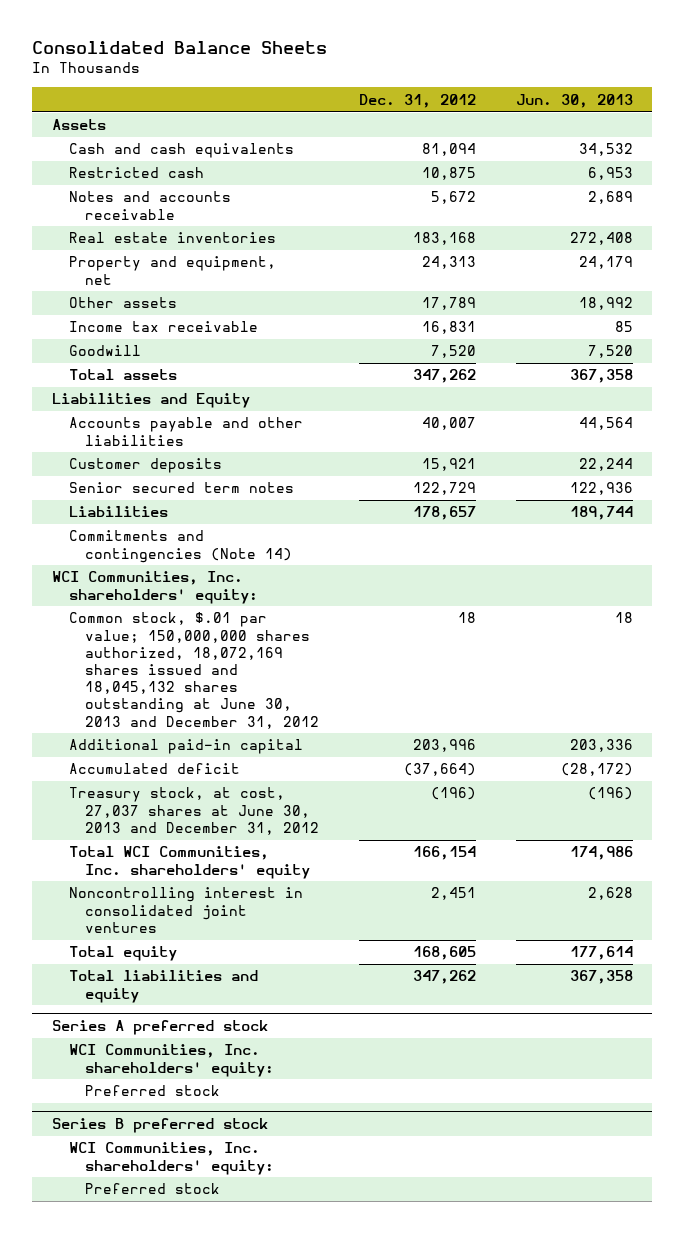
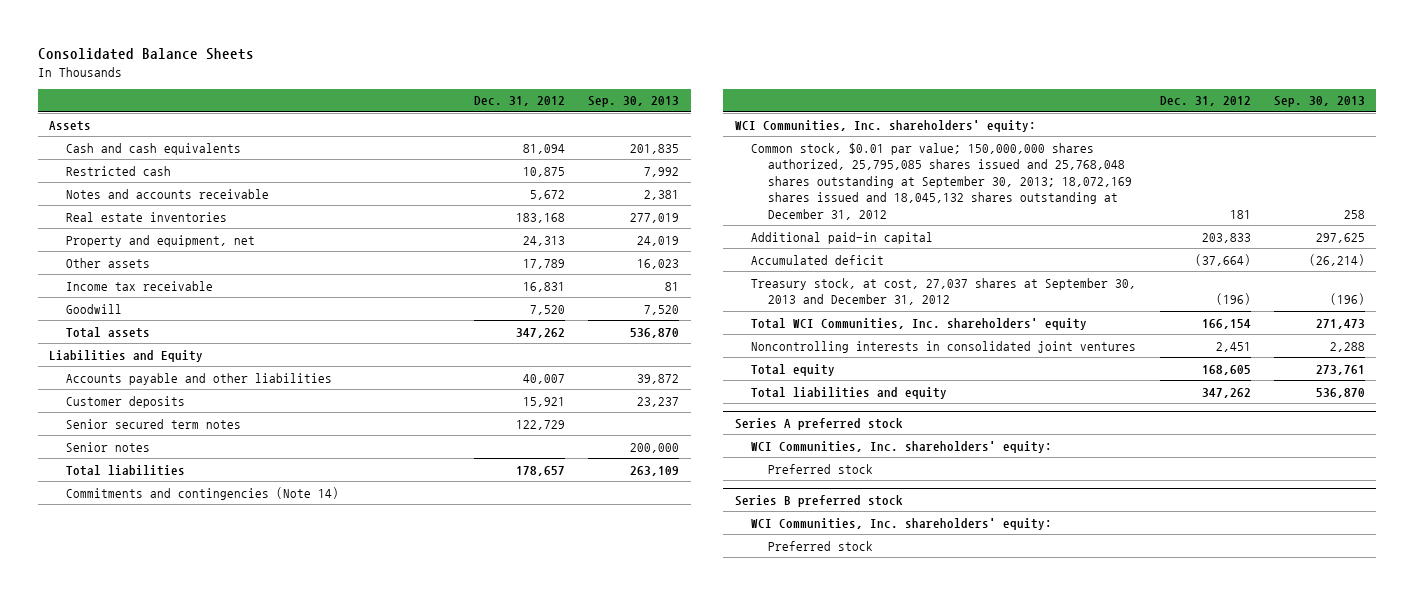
- | Dec. 31, 2012 | Jun. 30, 2013
+ | Dec. 31, 2012 | Sep. 30, 2013
- Liabilities | 178,657 | 189,744
+ Senior notes | | 200,000
+ Total liabilities | 178,657 | 263,109
- Common stock, $.01 par value; 150,000,000 shares authorized, 18,072,169 shares issued and 18,045,132 shares outstanding at June 30, 2013 and December 31, 2012 | 18 | 18
- Additional paid-in capital | 203,996 | 203,336
+ Common stock, $0.01 par value; 150,000,000 shares authorized, 25,795,085 shares issued and 25,768,048 shares outstanding at September 30, 2013; 18,072,169 shares issued and 18,045,132 shares outstanding at December 31, 2012 | 181 | 258
+ Additional paid-in capital | 203,833 | 297,625
- Treasury stock, at cost, 27,037 shares at June 30, 2013 and December 31, 2012 | (196) | (196)
+ Treasury stock, at cost, 27,037 shares at September 30, 2013 and December 31, 2012 | (196) | (196)
- Noncontrolling interest in consolidated joint ventures | 2,451 | 2,628
+ Noncontrolling interests in consolidated joint ventures | 2,451 | 2,288

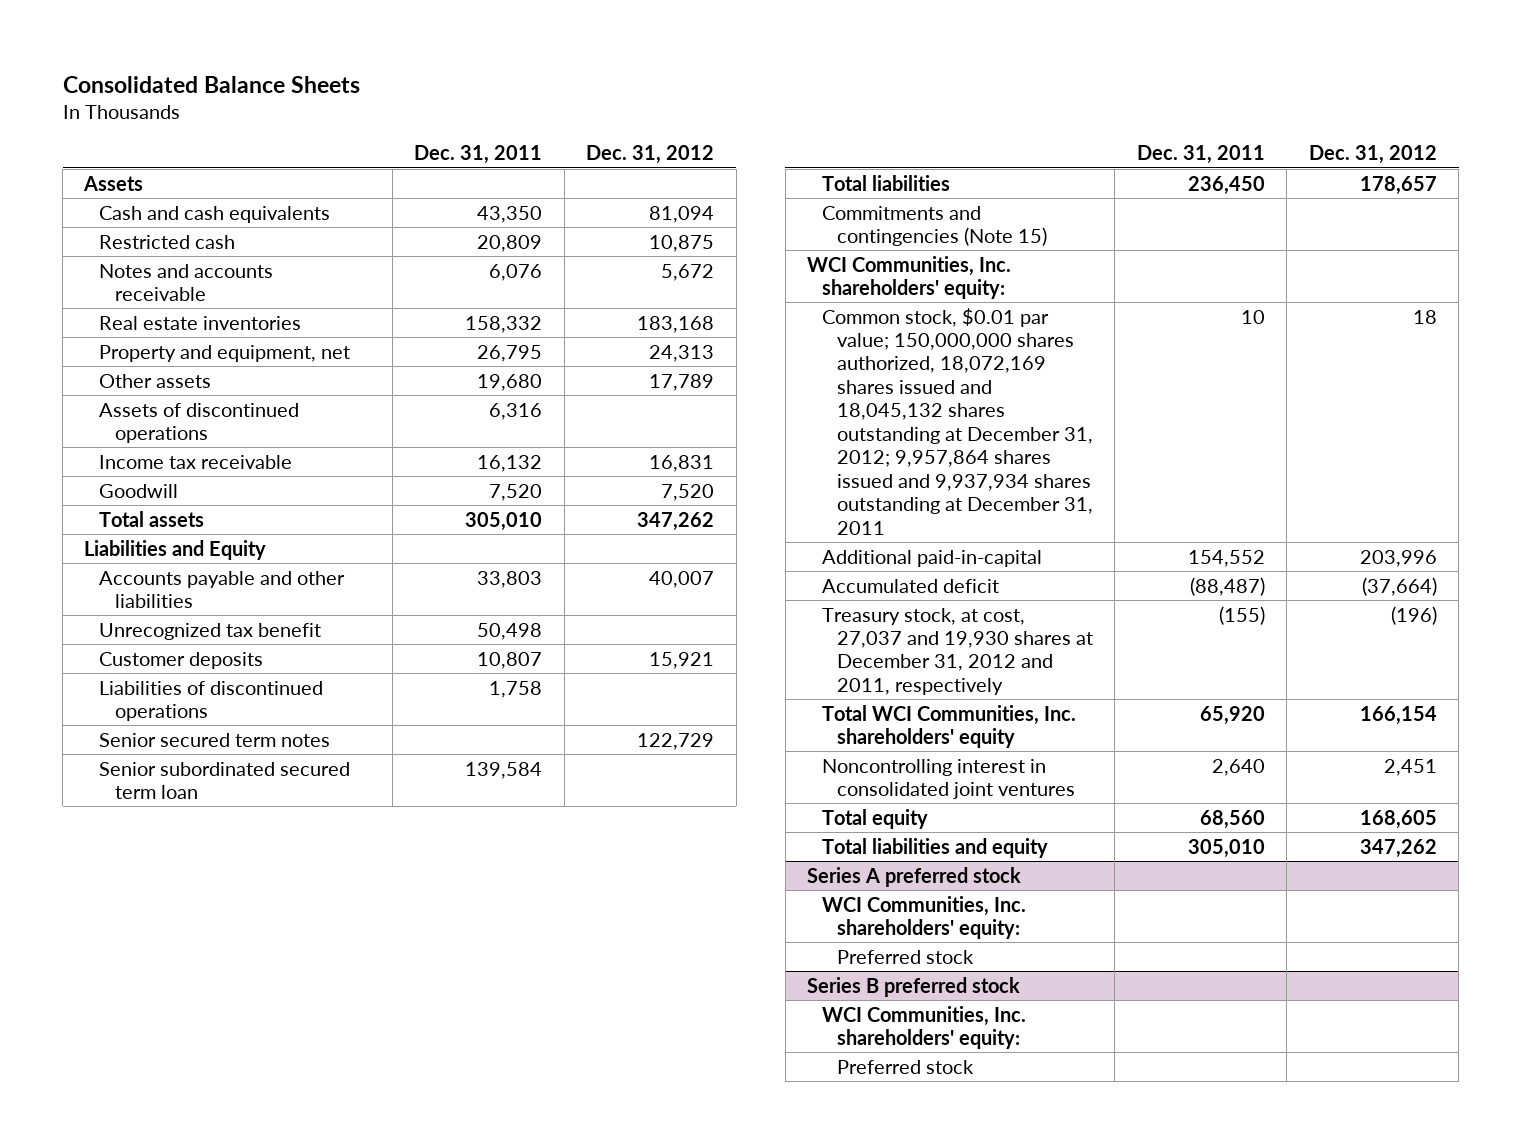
- | Dec. 31, 2012 | Sep. 30, 2013
+ | Dec. 31, 2011 | Dec. 31, 2012
+ Assets of discontinued operations | 6,316 |
+ Unrecognized tax benefit | 50,498 |
+ Liabilities of discontinued operations | 1,758 |
- Senior notes | | 200,000
+ Senior subordinated secured term loan | 139,584 |
- Commitments and contingencies (Note 14)
+ Commitments and contingencies (Note 15)
- Common stock, $0.01 par value; 150,000,000 shares authorized, 25,795,085 shares issued and 25,768,048 shares outstanding at September 30, 2013; 18,072,169 shares issued and 18,045,132 shares outstanding at December 31, 2012 | 181 | 258
- Additional paid-in capital | 203,833 | 297,625
+ Common stock, $0.01 par value; 150,000,000 shares authorized, 18,072,169 shares issued and 18,045,132 shares outstanding at December 31, 2012; 9,957,864 shares issued and 9,937,934 shares outstanding at December 31, 2011 | 10 | 18
+ Additional paid-in-capital | 154,552 | 203,996
- Treasury stock, at cost, 27,037 shares at September 30, 2013 and December 31, 2012 | (196) | (196)
+ Treasury stock, at cost, 27,037 and 19,930 shares at December 31, 2012 and 2011, respectively | (155) | (196)
- Noncontrolling interests in consolidated joint ventures | 2,451 | 2,288
+ Noncontrolling interest in consolidated joint ventures | 2,640 | 2,451

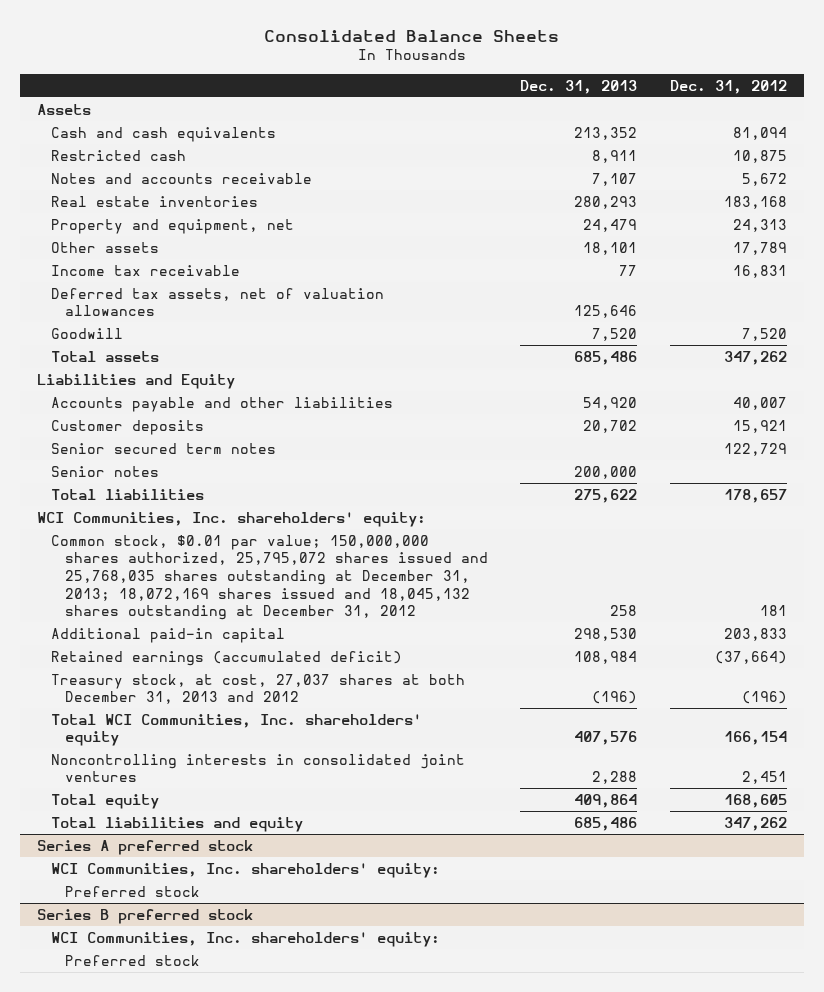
- | Dec. 31, 2011 | Dec. 31, 2012
+ | Dec. 31, 2013 | Dec. 31, 2012
- Assets of discontinued operations | 6,316 |
+ Deferred tax assets, net of valuation allowances | 125,646 |
- Unrecognized tax benefit | 50,498 |
- Liabilities of discontinued operations | 1,758 |
- Senior subordinated secured term loan | 139,584 |
+ Senior notes | 200,000 |
- Commitments and contingencies (Note 15)
- Common stock, $0.01 par value; 150,000,000 shares authorized, 18,072,169 shares issued and 18,045,132 shares outstanding at December 31, 2012; 9,957,864 shares issued and 9,937,934 shares outstanding at December 31, 2011 | 10 | 18
- Additional paid-in-capital | 154,552 | 203,996
- Accumulated deficit | (88,487) | (37,664)
- Treasury stock, at cost, 27,037 and 19,930 shares at December 31, 2012 and 2011, respectively | (155) | (196)
+ Common stock, $0.01 par value; 150,000,000 shares authorized, 25,795,072 shares issued and 25,768,035 shares outstanding at December 31, 2013; 18,072,169 shares issued and 18,045,132 shares outstanding at December 31, 2012 | 258 | 181
+ Additional paid-in capital | 298,530 | 203,833
+ Retained earnings (accumulated deficit) | 108,984 | (37,664)
+ Treasury stock, at cost, 27,037 shares at both December 31, 2013 and 2012 | (196) | (196)
- Noncontrolling interest in consolidated joint ventures | 2,640 | 2,451
+ Noncontrolling interests in consolidated joint ventures | 2,288 | 2,451

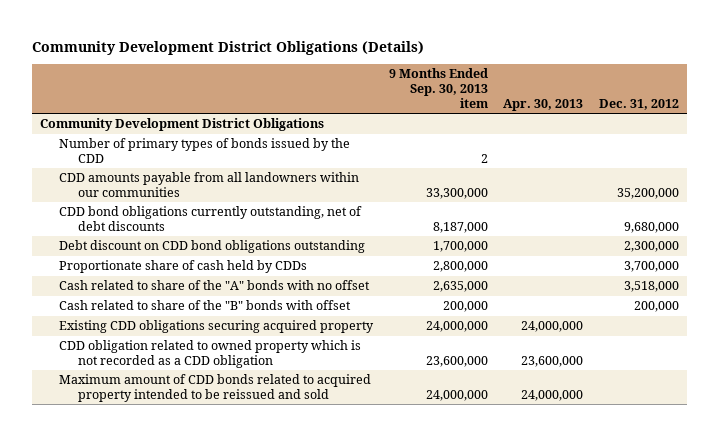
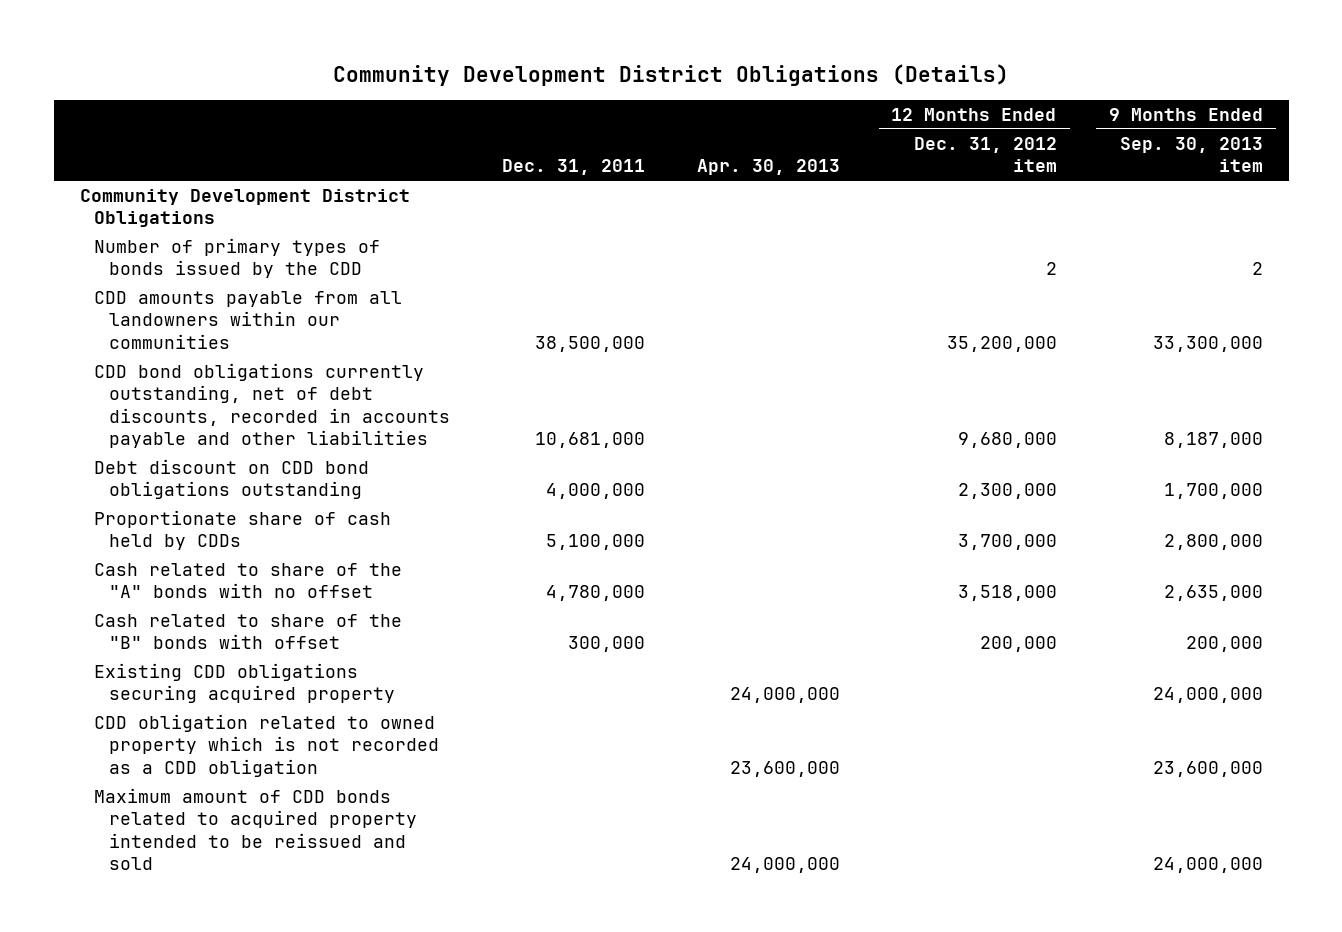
- | 9 Months Ended Sep. 30, 2013 item | Apr. 30, 2013 | Dec. 31, 2012
+ | Dec. 31, 2011 | Apr. 30, 2013 | 12 Months Ended Dec. 31, 2012 item | 9 Months Ended Sep. 30, 2013 item
- CDD bond obligations currently outstanding, net of debt discounts | 8,187,000 | | 9,680,000
+ CDD bond obligations currently outstanding, net of debt discounts, recorded in accounts payable and other liabilities | 10,681,000 | | 9,680,000 | 8,187,000

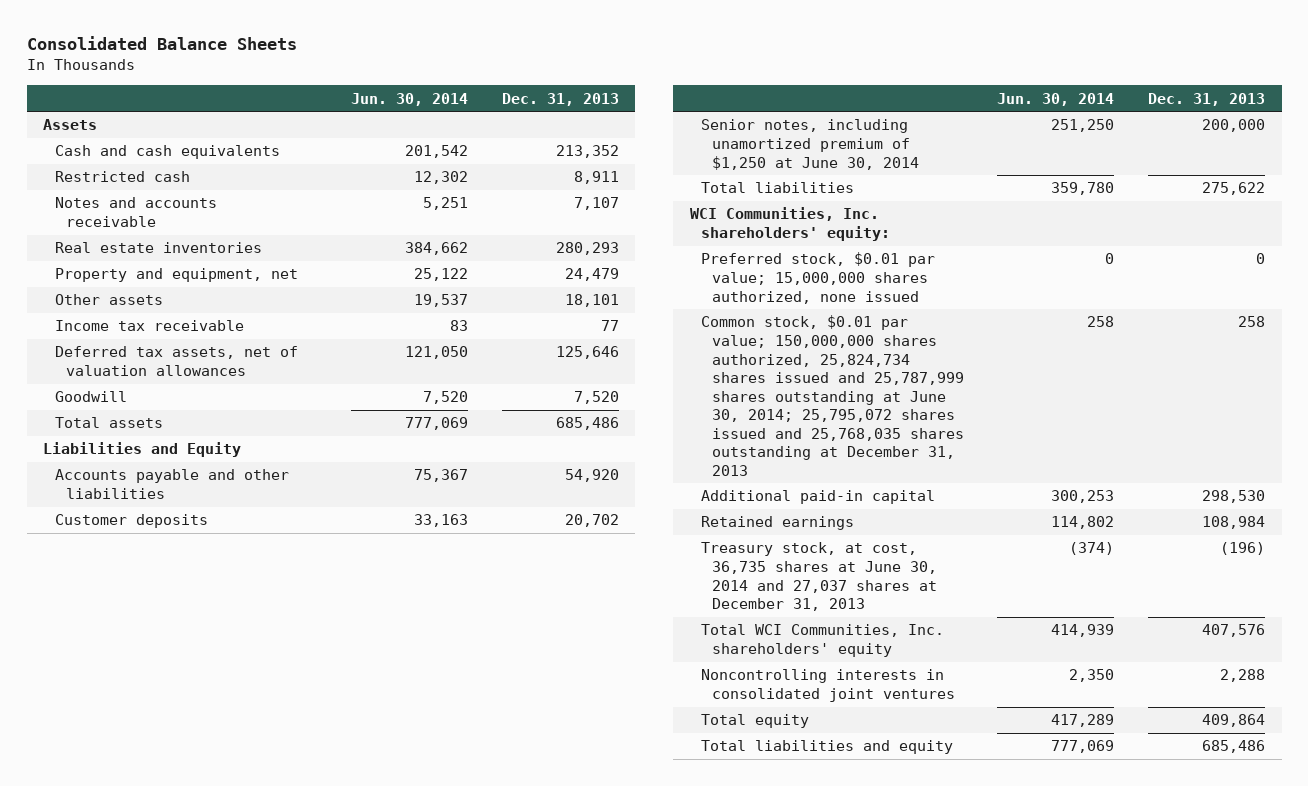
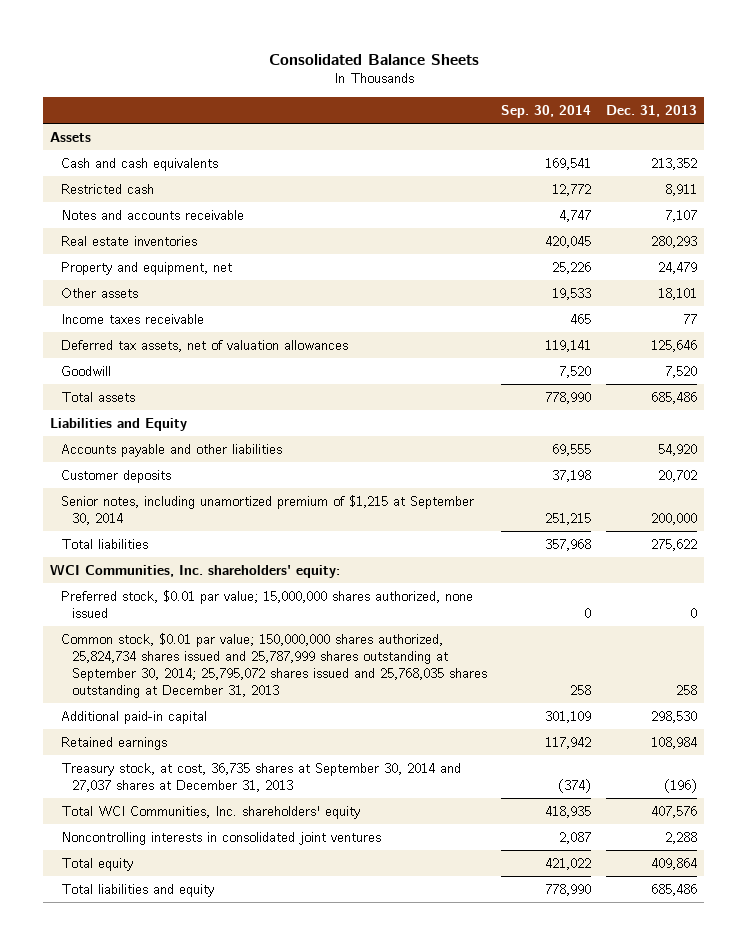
- | Jun. 30, 2014 | Dec. 31, 2013
+ | Sep. 30, 2014 | Dec. 31, 2013
- Income tax receivable | 83 | 77
+ Income taxes receivable | 465 | 77
- Senior notes, including unamortized premium of $1,250 at June 30, 2014 | 251,250 | 200,000
+ Senior notes, including unamortized premium of $1,215 at September 30, 2014 | 251,215 | 200,000
- Common stock, $0.01 par value; 150,000,000 shares authorized, 25,824,734 shares issued and 25,787,999 shares outstanding at June 30, 2014; 25,795,072 shares issued and 25,768,035 shares outstanding at December 31, 2013 | 258 | 258
+ Common stock, $0.01 par value; 150,000,000 shares authorized, 25,824,734 shares issued and 25,787,999 shares outstanding at September 30, 2014; 25,795,072 shares issued and 25,768,035 shares outstanding at December 31, 2013 | 258 | 258
- Treasury stock, at cost, 36,735 shares at June 30, 2014 and 27,037 shares at December 31, 2013 | (374) | (196)
+ Treasury stock, at cost, 36,735 shares at September 30, 2014 and 27,037 shares at December 31, 2013 | (374) | (196)

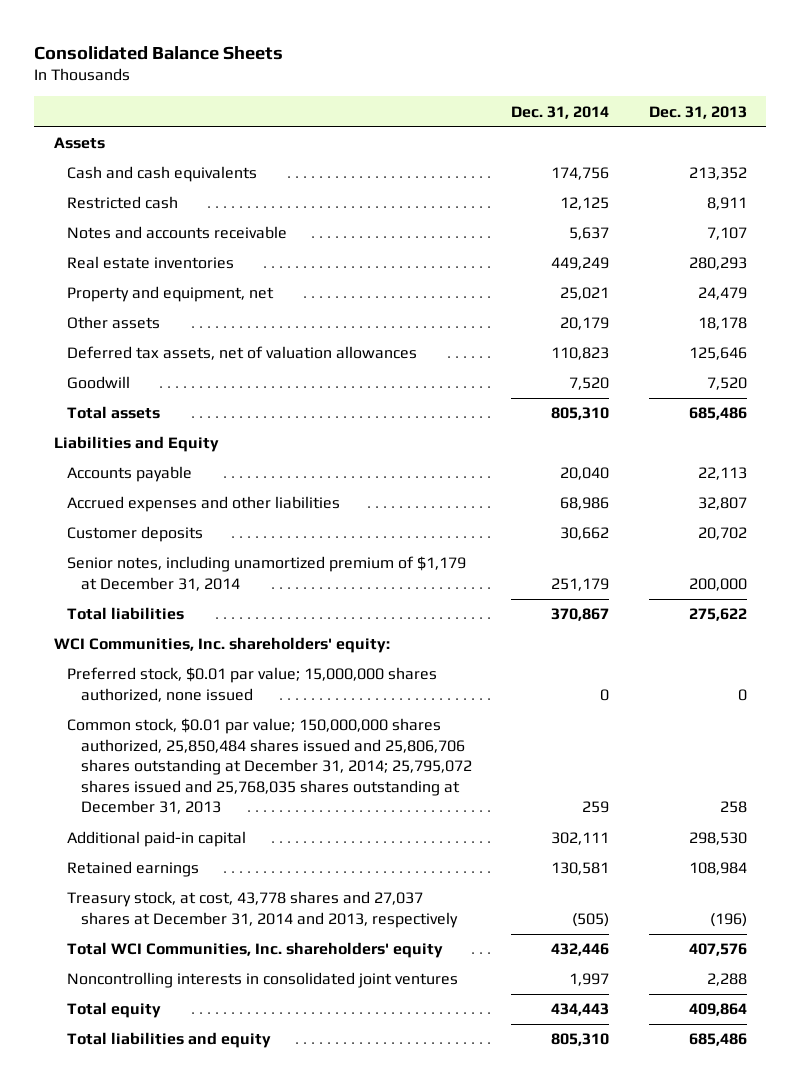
- | Sep. 30, 2014 | Dec. 31, 2013
+ | Dec. 31, 2014 | Dec. 31, 2013
- Other assets | 19,533 | 18,101
- Income taxes receivable | 465 | 77
+ Other assets | 20,179 | 18,178
- Accounts payable and other liabilities | 69,555 | 54,920
+ Accounts payable | 20,040 | 22,113
+ Accrued expenses and other liabilities | 68,986 | 32,807
- Senior notes, including unamortized premium of $1,215 at September 30, 2014 | 251,215 | 200,000
+ Senior notes, including unamortized premium of $1,179 at December 31, 2014 | 251,179 | 200,000
- Common stock, $0.01 par value; 150,000,000 shares authorized, 25,824,734 shares issued and 25,787,999 shares outstanding at September 30, 2014; 25,795,072 shares issued and 25,768,035 shares outstanding at December 31, 2013 | 258 | 258
+ Common stock, $0.01 par value; 150,000,000 shares authorized, 25,850,484 shares issued and 25,806,706 shares outstanding at December 31, 2014; 25,795,072 shares issued and 25,768,035 shares outstanding at December 31, 2013 | 259 | 258
- Treasury stock, at cost, 36,735 shares at September 30, 2014 and 27,037 shares at December 31, 2013 | (374) | (196)
+ Treasury stock, at cost, 43,778 shares and 27,037 shares at December 31, 2014 and 2013, respectively | (505) | (196)

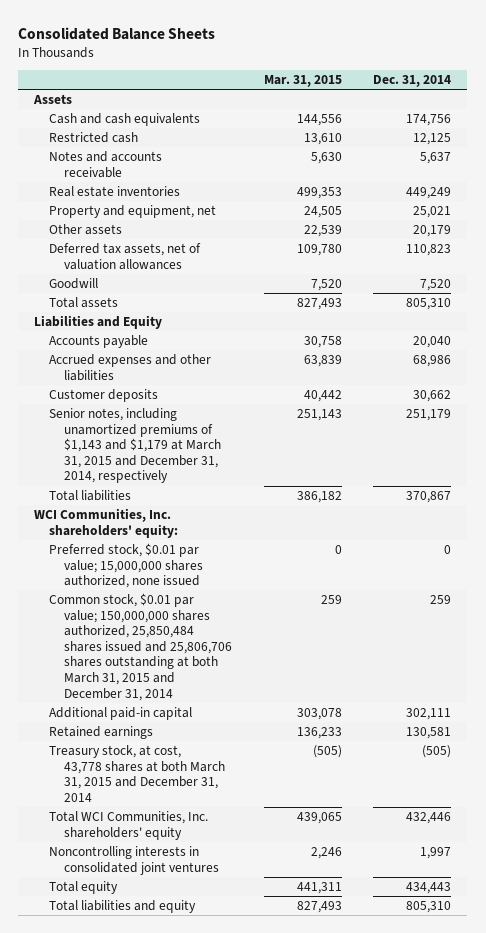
- | Dec. 31, 2014 | Dec. 31, 2013
+ | Mar. 31, 2015 | Dec. 31, 2014
- Senior notes, including unamortized premium of $1,179 at December 31, 2014 | 251,179 | 200,000
+ Senior notes, including unamortized premiums of $1,143 and $1,179 at March 31, 2015 and December 31, 2014, respectively | 251,143 | 251,179
- Common stock, $0.01 par value; 150,000,000 shares authorized, 25,850,484 shares issued and 25,806,706 shares outstanding at December 31, 2014; 25,795,072 shares issued and 25,768,035 shares outstanding at December 31, 2013 | 259 | 258
+ Common stock, $0.01 par value; 150,000,000 shares authorized, 25,850,484 shares issued and 25,806,706 shares outstanding at both March 31, 2015 and December 31, 2014 | 259 | 259
- Treasury stock, at cost, 43,778 shares and 27,037 shares at December 31, 2014 and 2013, respectively | (505) | (196)
+ Treasury stock, at cost, 43,778 shares at both March 31, 2015 and December 31, 2014 | (505) | (505)

